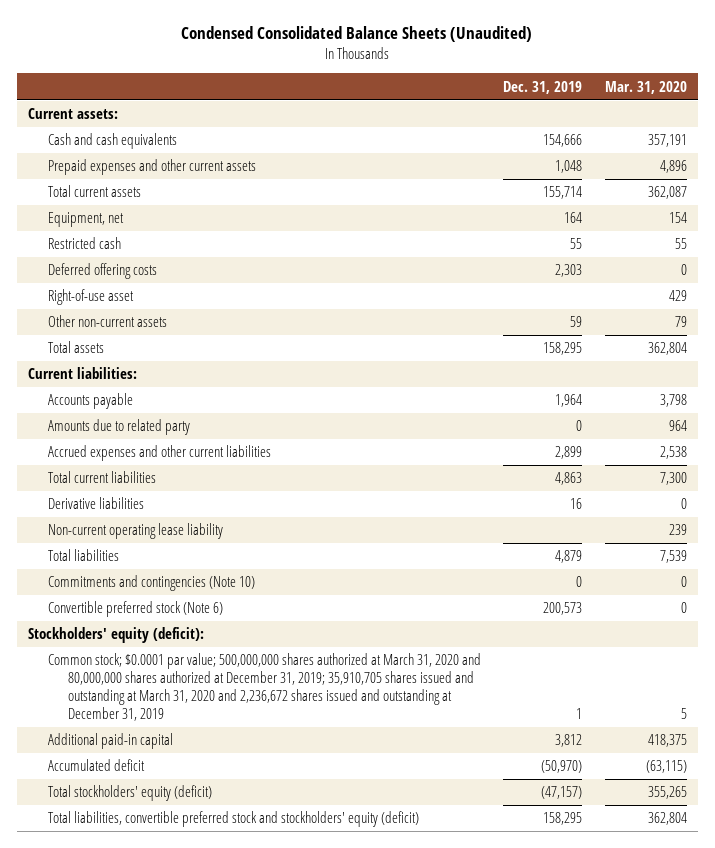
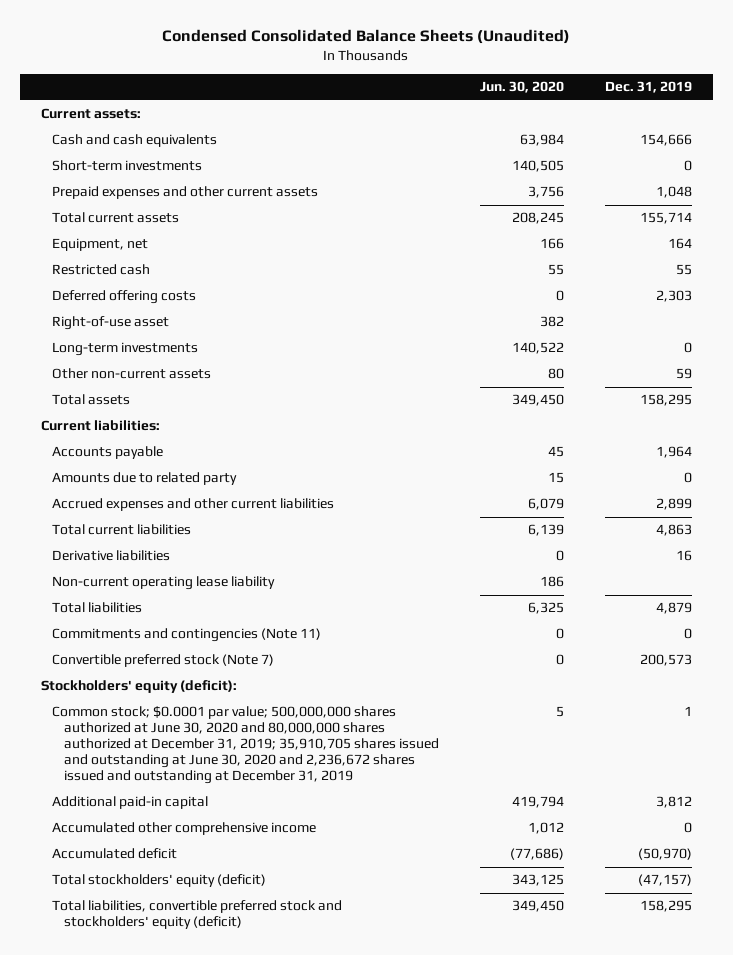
- | Dec. 31, 2019 | Mar. 31, 2020
+ | Jun. 30, 2020 | Dec. 31, 2019
+ Short-term investments | 140,505 | 0
+ Long-term investments | 140,522 | 0
- Commitments and contingencies (Note 10) | 0 | 0
- Convertible preferred stock (Note 6) | 200,573 | 0
+ Commitments and contingencies (Note 11) | 0 | 0
+ Convertible preferred stock (Note 7) | 0 | 200,573
- Common stock; $0.0001 par value; 500,000,000 shares authorized at March 31, 2020 and 80,000,000 shares authorized at December 31, 2019; 35,910,705 shares issued and outstanding at March 31, 2020 and 2,236,672 shares issued and outstanding at December 31, 2019 | 1 | 5
+ Common stock; $0.0001 par value; 500,000,000 shares authorized at June 30, 2020 and 80,000,000 shares authorized at December 31, 2019; 35,910,705 shares issued and outstanding at June 30, 2020 and 2,236,672 shares issued and outstanding at December 31, 2019 | 5 | 1
+ Accumulated other comprehensive income | 1,012 | 0

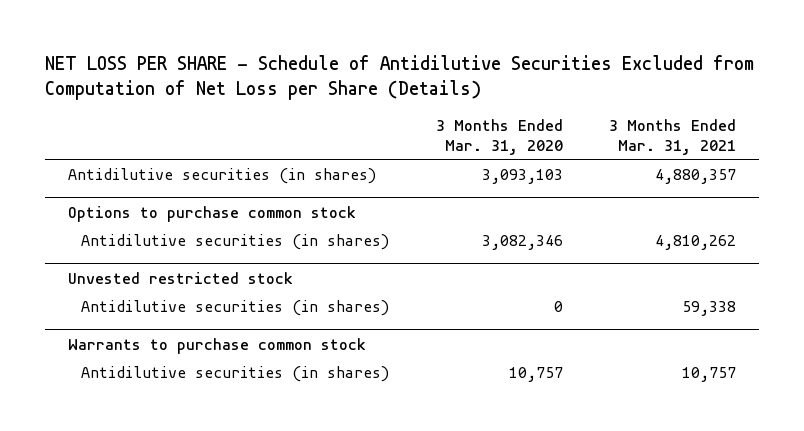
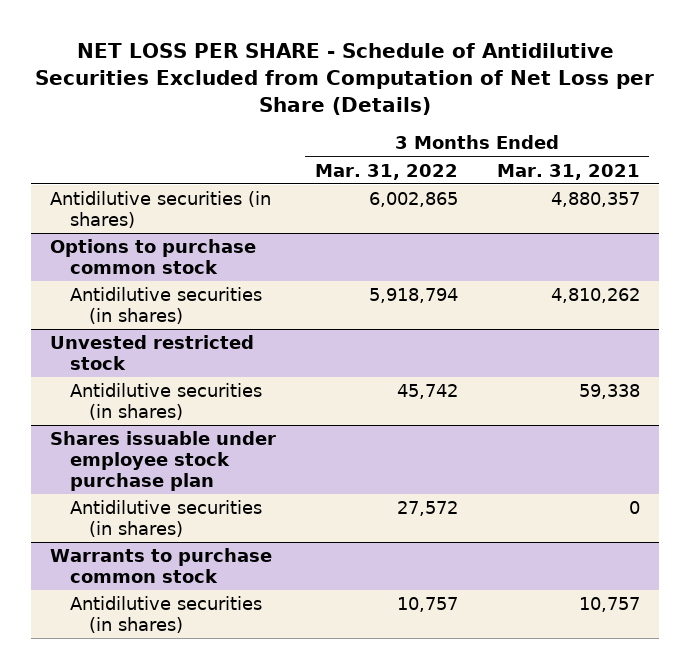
- | 3 Months Ended Mar. 31, 2020 | 3 Months Ended Mar. 31, 2021
+ | 3 Months Ended Mar. 31, 2022 | 3 Months Ended Mar. 31, 2021
+ Shares issuable under employee stock purchase plan
+ Antidilutive securities (in shares) | 27,572 | 0

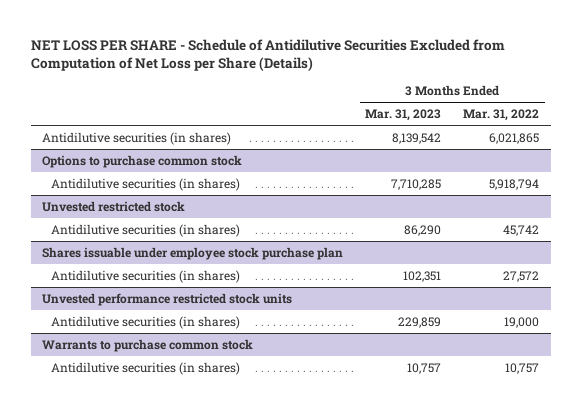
- | 3 Months Ended Mar. 31, 2022 | 3 Months Ended Mar. 31, 2021
+ | 3 Months Ended Mar. 31, 2023 | 3 Months Ended Mar. 31, 2022
- Antidilutive securities (in shares) | 6,002,865 | 4,880,357
+ Antidilutive securities (in shares) | 8,139,542 | 6,021,865
+ Unvested performance restricted stock units
+ Antidilutive securities (in shares) | 229,859 | 19,000

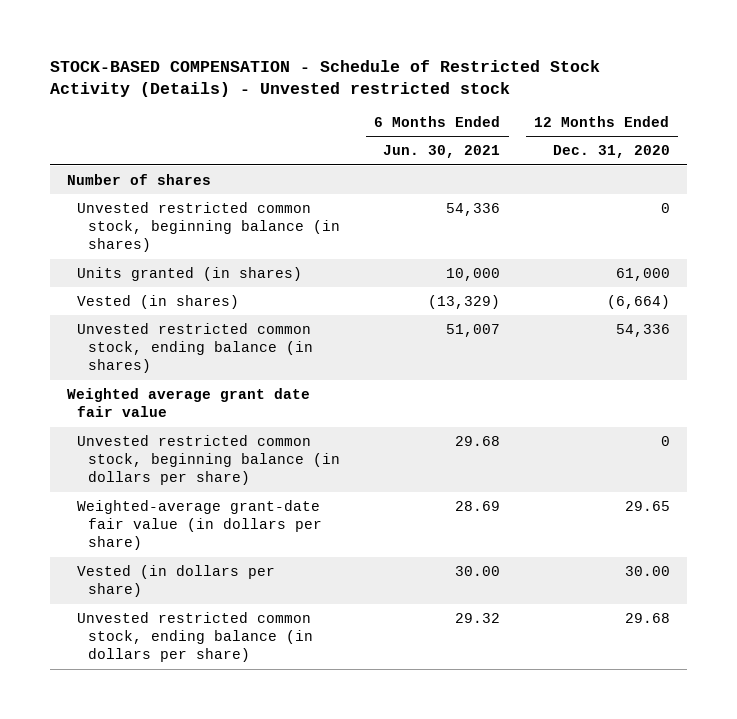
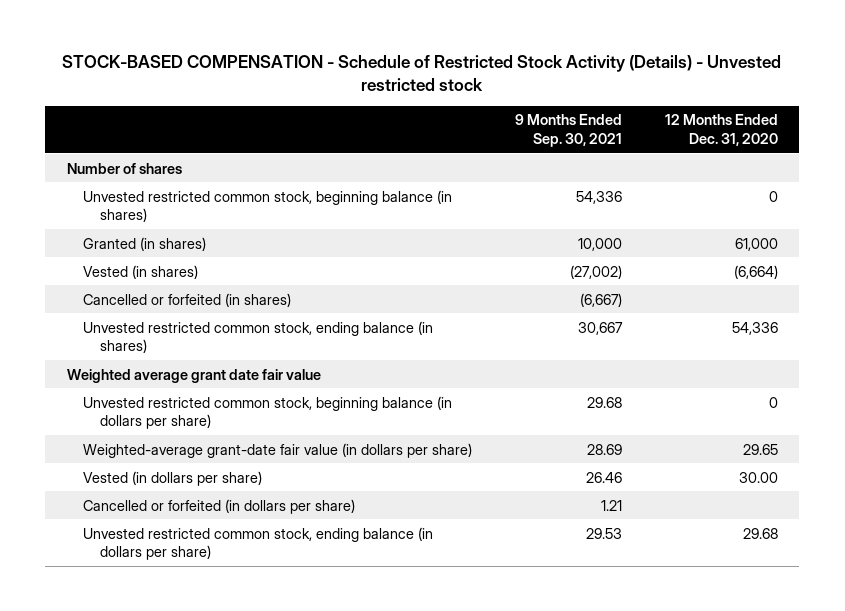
- | 6 Months Ended Jun. 30, 2021 | 12 Months Ended Dec. 31, 2020
+ | 9 Months Ended Sep. 30, 2021 | 12 Months Ended Dec. 31, 2020
- Units granted (in shares) | 10,000 | 61,000
+ Granted (in shares) | 10,000 | 61,000
+ Cancelled or forfeited (in shares) | (6,667) |
+ Cancelled or forfeited (in dollars per share) | 1.21 |

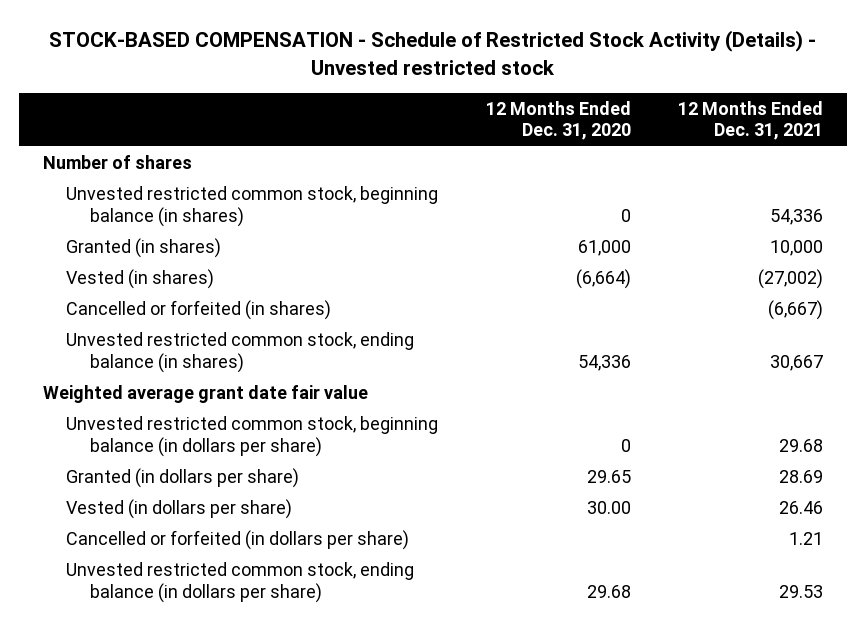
- | 9 Months Ended Sep. 30, 2021 | 12 Months Ended Dec. 31, 2020
+ | 12 Months Ended Dec. 31, 2020 | 12 Months Ended Dec. 31, 2021
- Weighted-average grant-date fair value (in dollars per share) | 28.69 | 29.65
+ Granted (in dollars per share) | 29.65 | 28.69

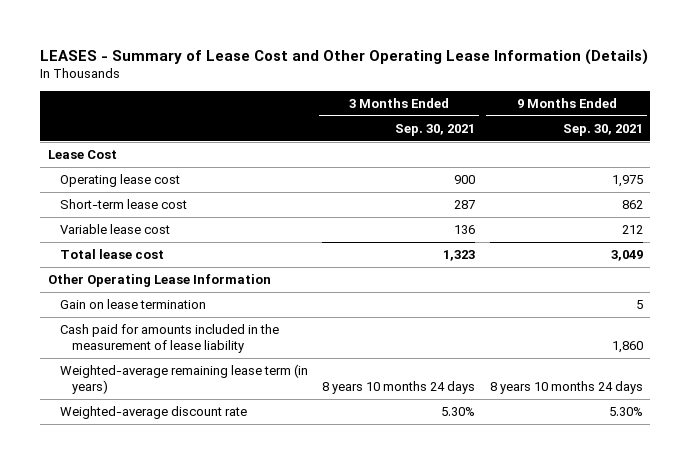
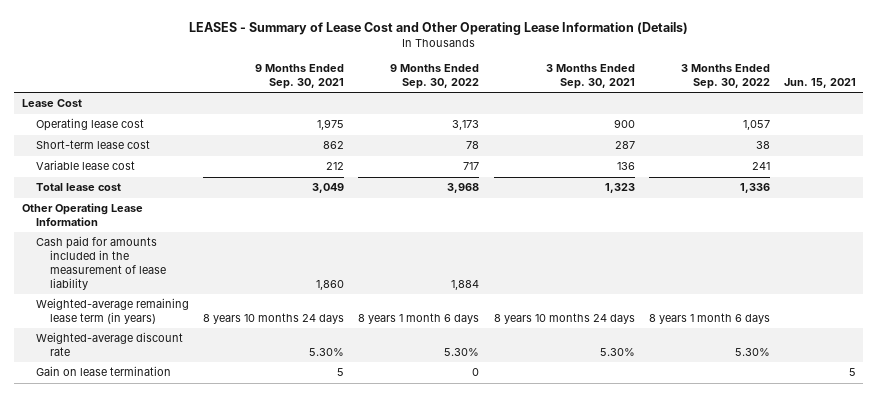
- | 3 Months Ended Sep. 30, 2021 | 9 Months Ended Sep. 30, 2021
+ | 9 Months Ended Sep. 30, 2021 | 9 Months Ended Sep. 30, 2022 | 3 Months Ended Sep. 30, 2021 | 3 Months Ended Sep. 30, 2022 | Jun. 15, 2021
moved down: Gain on lease termination | 5 | 0 | | | 5

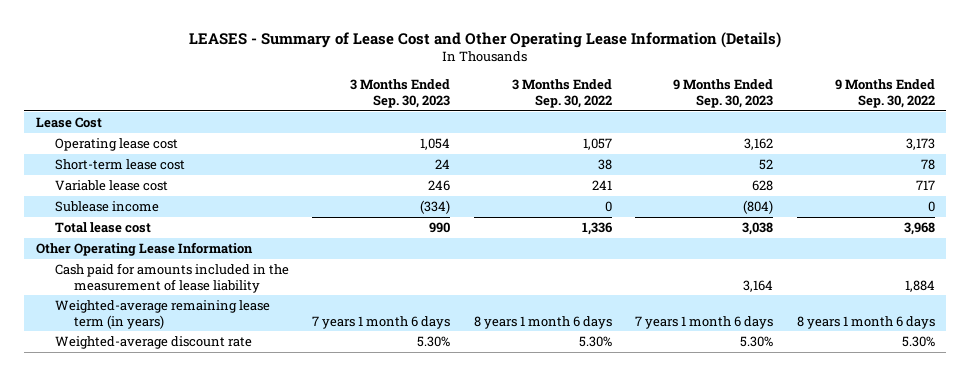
- | 9 Months Ended Sep. 30, 2021 | 9 Months Ended Sep. 30, 2022 | 3 Months Ended Sep. 30, 2021 | 3 Months Ended Sep. 30, 2022 | Jun. 15, 2021
+ | 3 Months Ended Sep. 30, 2023 | 3 Months Ended Sep. 30, 2022 | 9 Months Ended Sep. 30, 2023 | 9 Months Ended Sep. 30, 2022
+ Sublease income | (334) | 0 | (804) | 0
- Gain on lease termination | 5 | 0 | | | 5

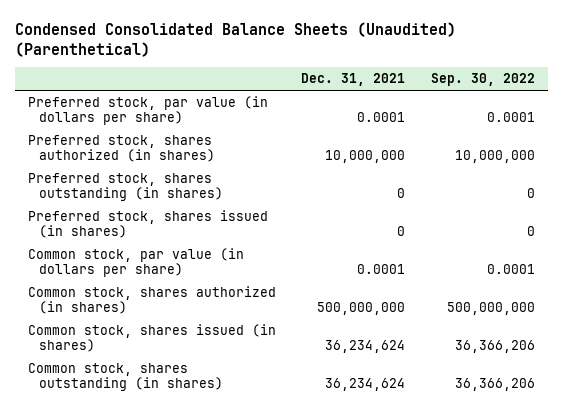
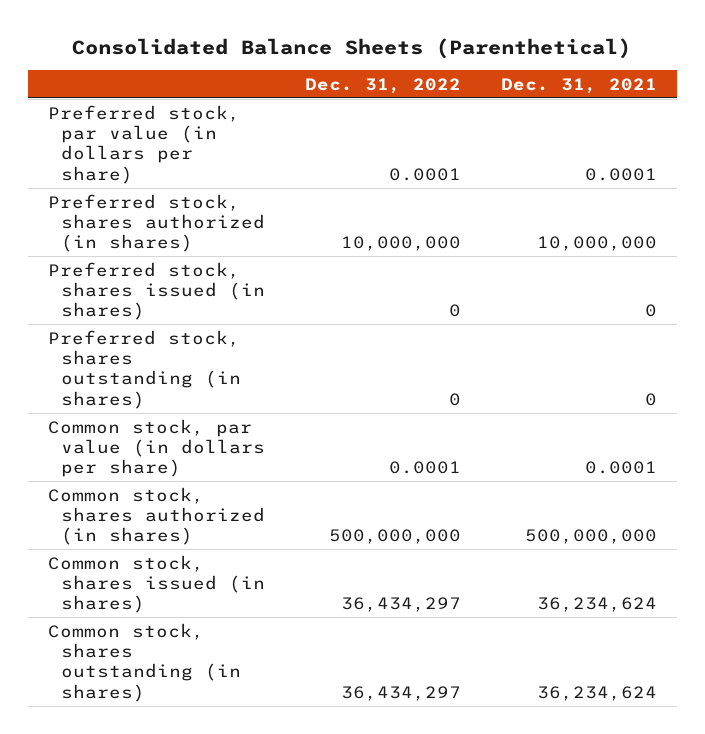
- Condensed Consolidated Balance Sheets (Unaudited) (Parenthetical)
+ Consolidated Balance Sheets (Parenthetical)
- | Dec. 31, 2021 | Sep. 30, 2022
+ | Dec. 31, 2022 | Dec. 31, 2021
moved down: Preferred stock, shares outstanding (in shares) | 0 | 0

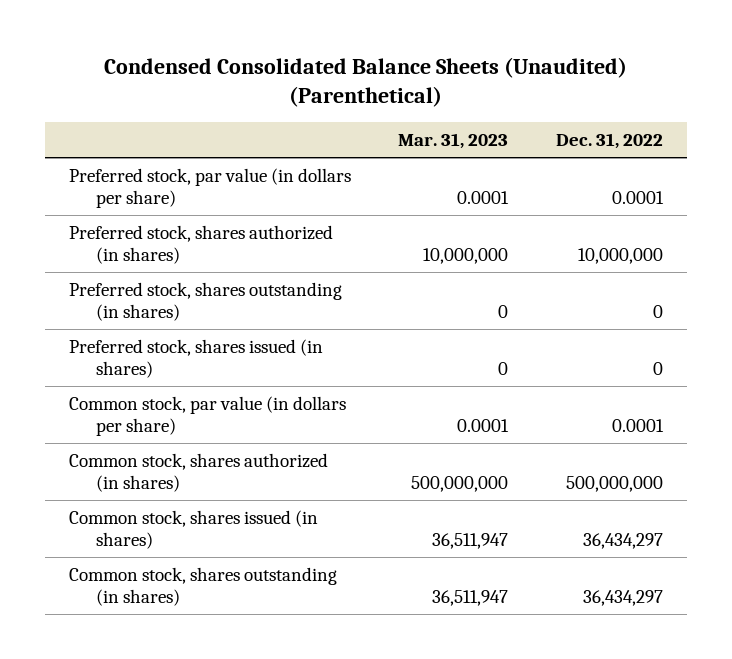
- Consolidated Balance Sheets (Parenthetical)
+ Condensed Consolidated Balance Sheets (Unaudited) (Parenthetical)
- | Dec. 31, 2022 | Dec. 31, 2021
+ | Mar. 31, 2023 | Dec. 31, 2022
moved down: Preferred stock, shares issued (in shares) | 0 | 0

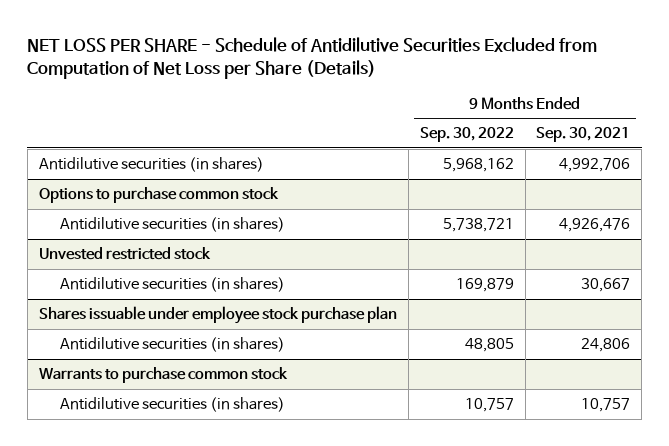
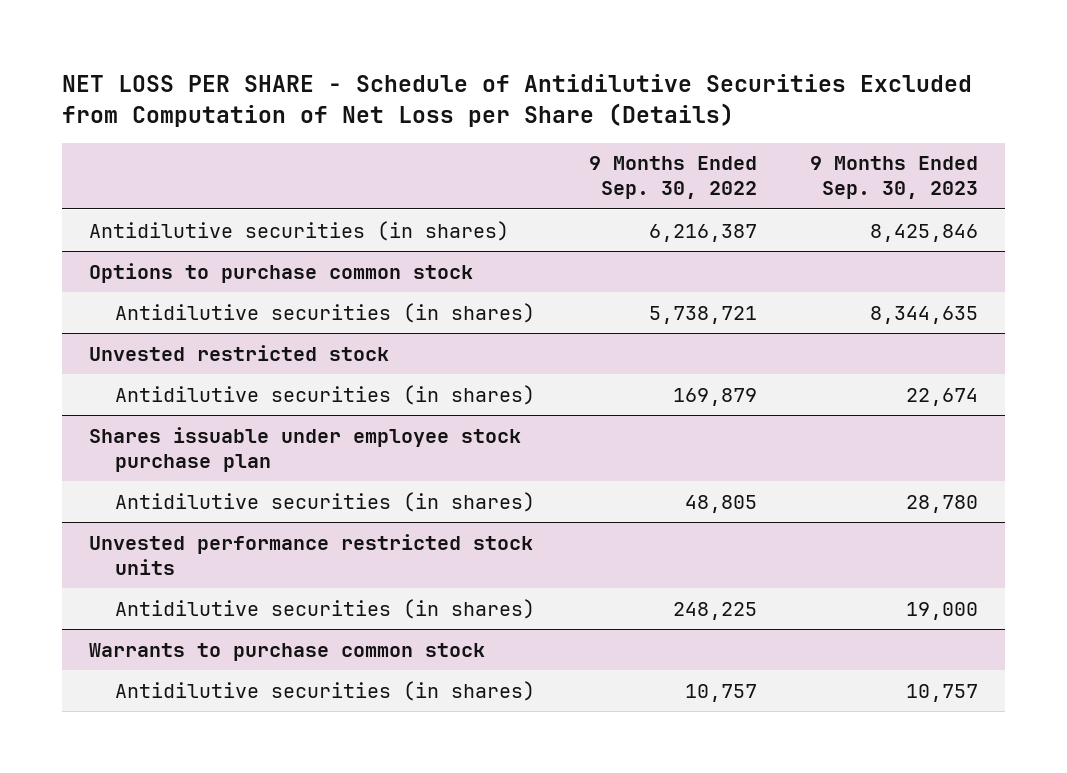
- | 9 Months Ended Sep. 30, 2022 | 9 Months Ended Sep. 30, 2021
+ | 9 Months Ended Sep. 30, 2022 | 9 Months Ended Sep. 30, 2023
- Antidilutive securities (in shares) | 5,968,162 | 4,992,706
+ Antidilutive securities (in shares) | 6,216,387 | 8,425,846
+ Unvested performance restricted stock units
+ Antidilutive securities (in shares) | 248,225 | 19,000

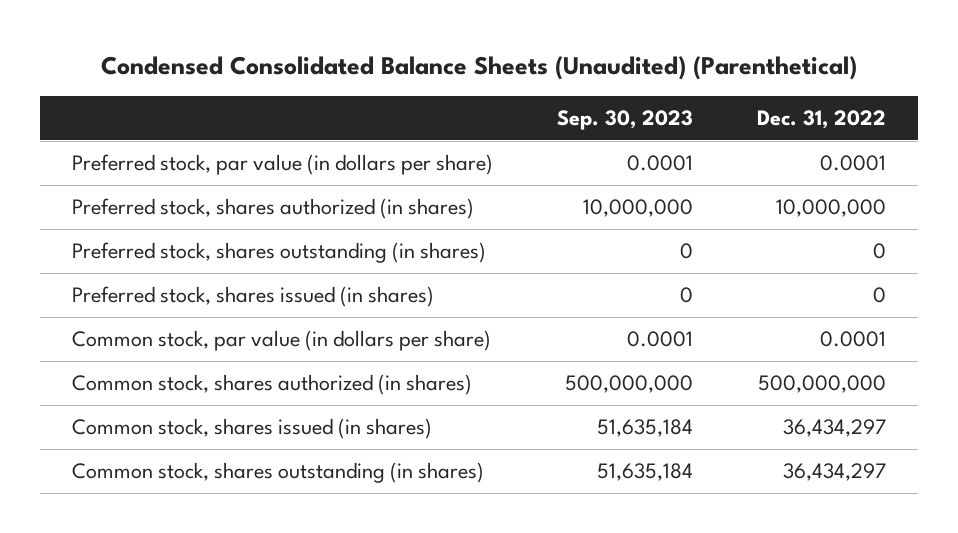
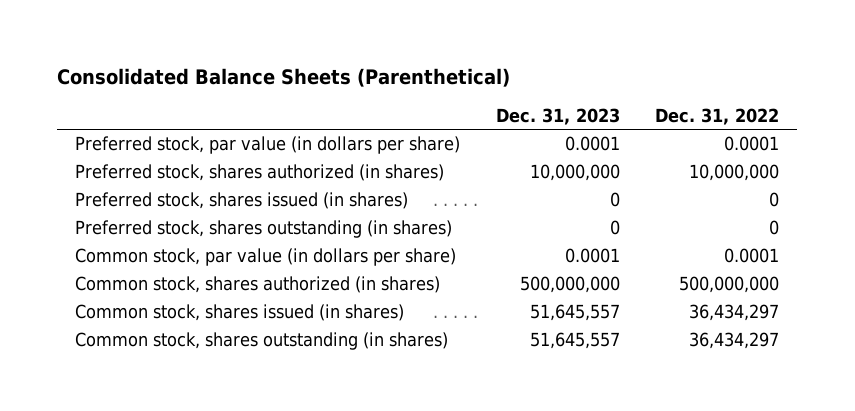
- Condensed Consolidated Balance Sheets (Unaudited) (Parenthetical)
+ Consolidated Balance Sheets (Parenthetical)
- | Sep. 30, 2023 | Dec. 31, 2022
+ | Dec. 31, 2023 | Dec. 31, 2022
moved down: Preferred stock, shares outstanding (in shares) | 0 | 0

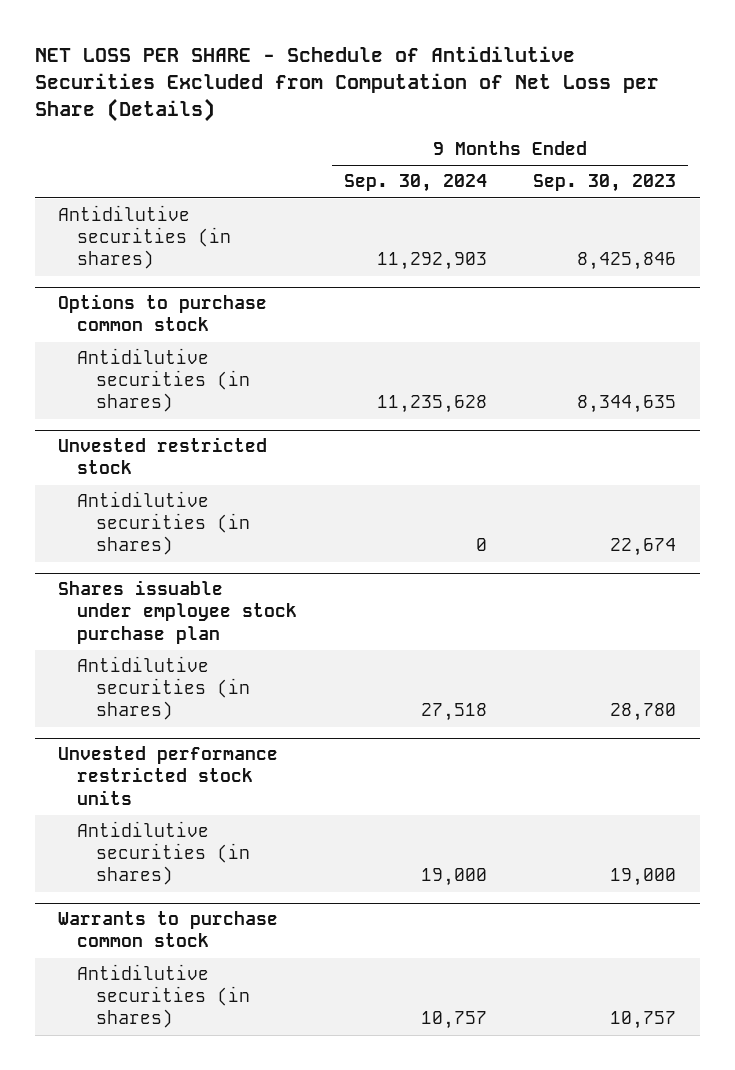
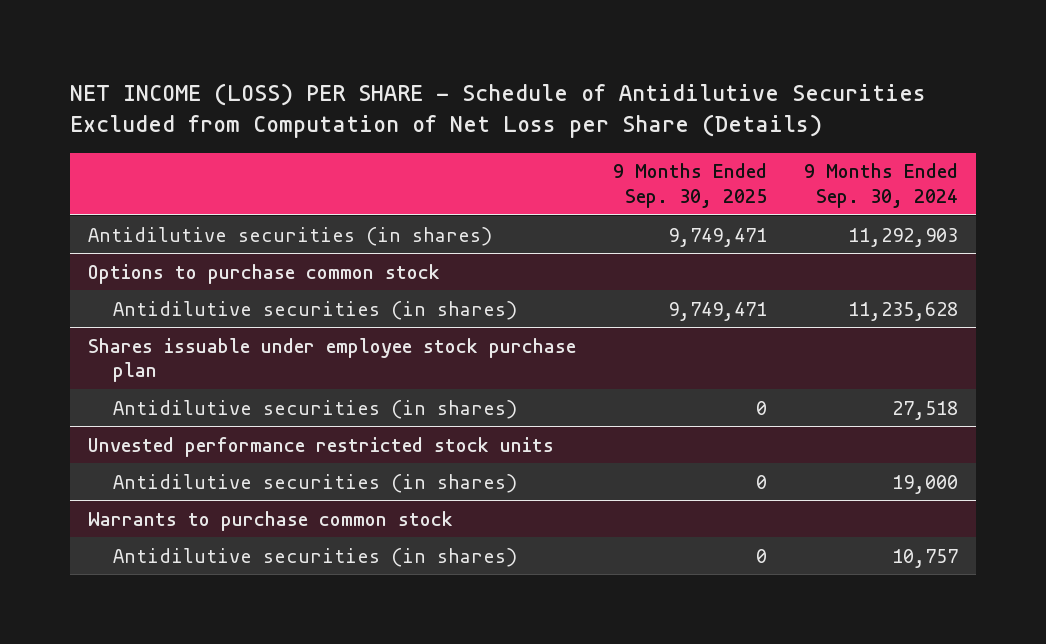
- NET LOSS PER SHARE - Schedule of Antidilutive Securities Excluded from Computation of Net Loss per Share (Details)
+ NET INCOME (LOSS) PER SHARE - Schedule of Antidilutive Securities Excluded from Computation of Net Loss per Share (Details)
- | 9 Months Ended Sep. 30, 2024 | 9 Months Ended Sep. 30, 2023
+ | 9 Months Ended Sep. 30, 2025 | 9 Months Ended Sep. 30, 2024
- Unvested restricted stock
- Antidilutive securities (in shares) | 0 | 22,674

